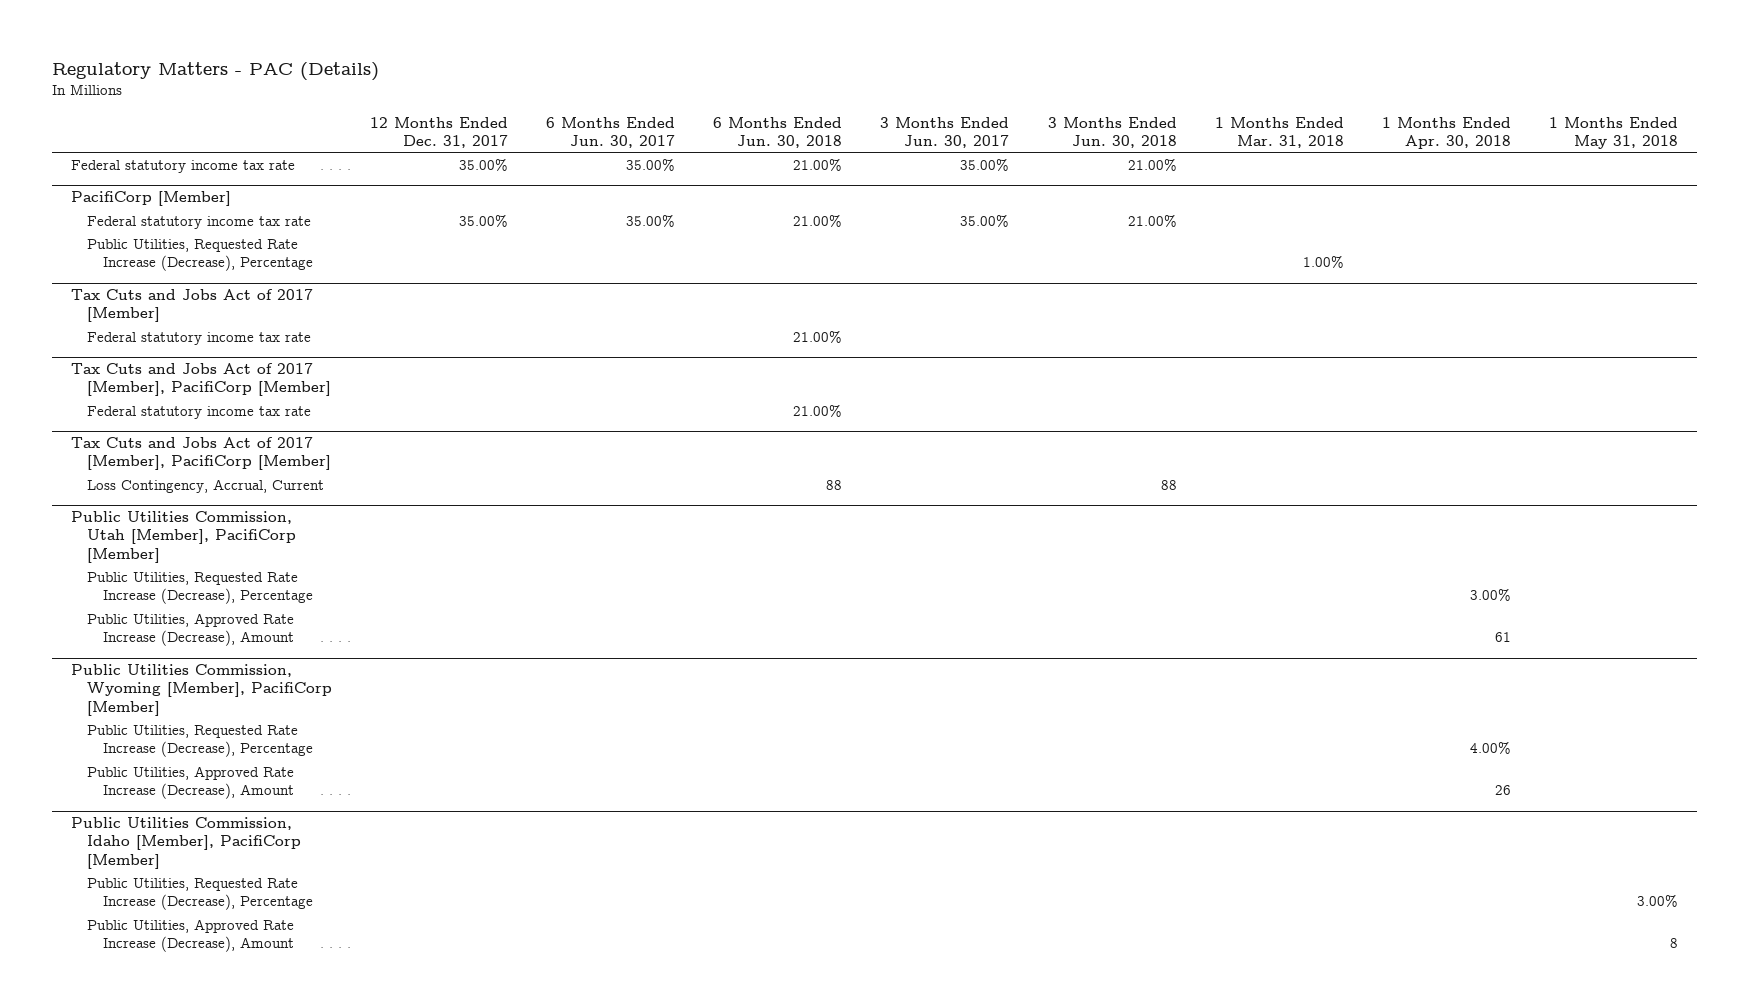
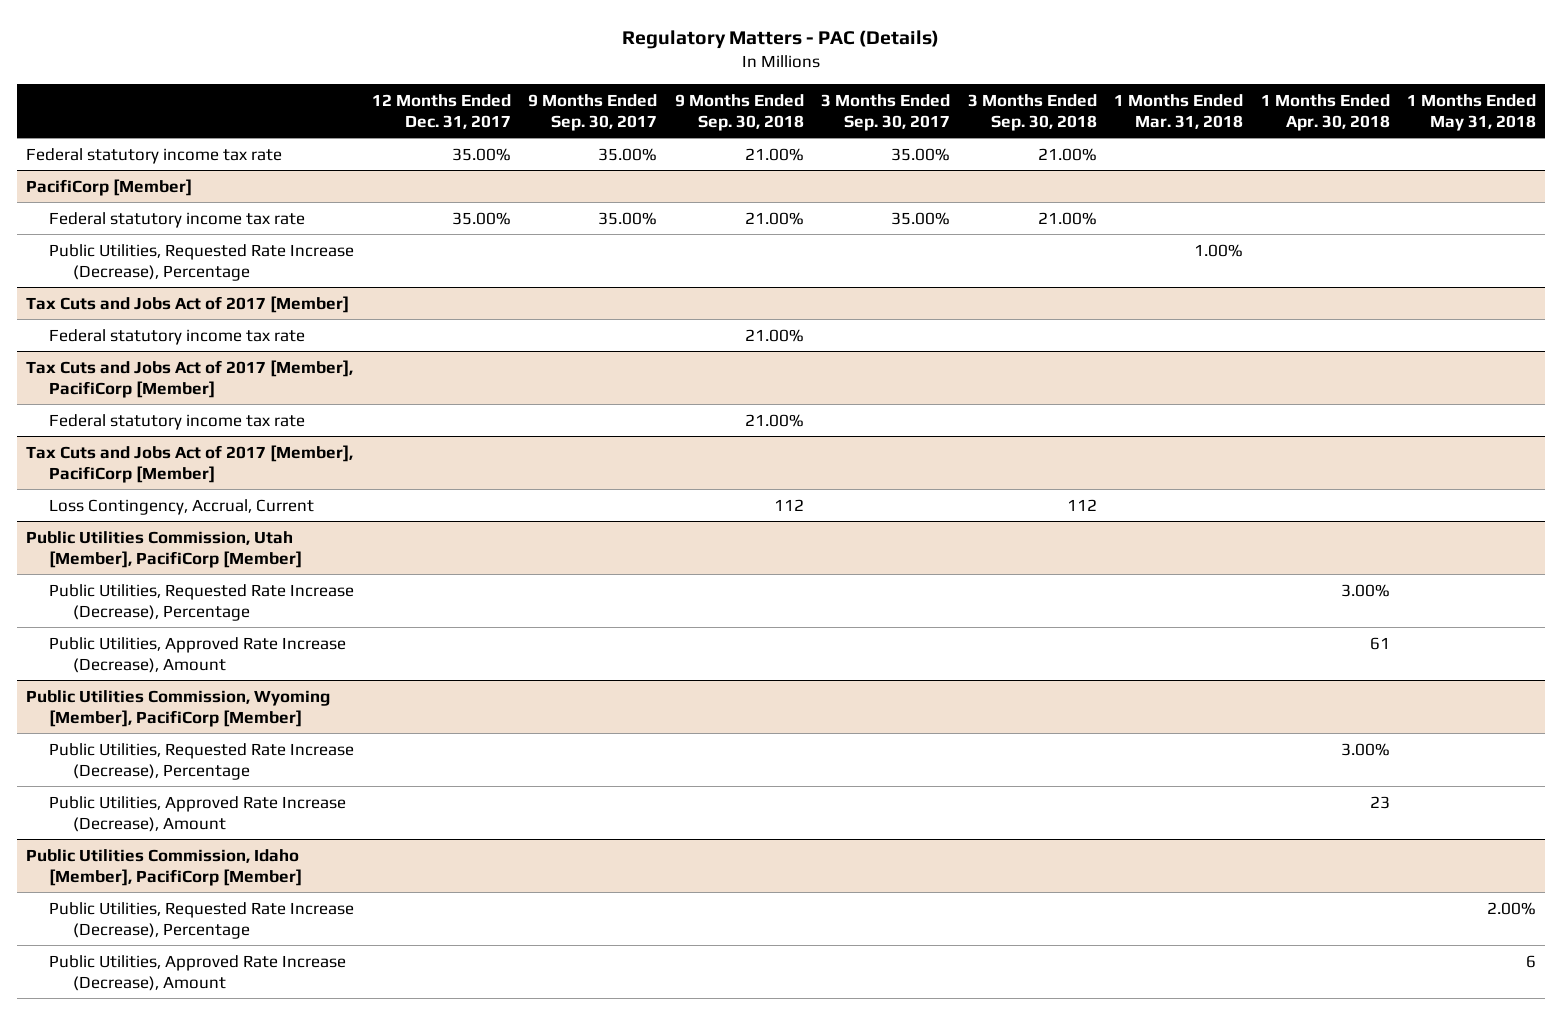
- | 12 Months Ended Dec. 31, 2017 | 6 Months Ended Jun. 30, 2017 | 6 Months Ended Jun. 30, 2018 | 3 Months Ended Jun. 30, 2017 | 3 Months Ended Jun. 30, 2018 | 1 Months Ended Mar. 31, 2018 | 1 Months Ended Apr. 30, 2018 | 1 Months Ended May 31, 2018
+ | 12 Months Ended Dec. 31, 2017 | 9 Months Ended Sep. 30, 2017 | 9 Months Ended Sep. 30, 2018 | 3 Months Ended Sep. 30, 2017 | 3 Months Ended Sep. 30, 2018 | 1 Months Ended Mar. 31, 2018 | 1 Months Ended Apr. 30, 2018 | 1 Months Ended May 31, 2018
@ Public Utilities Commission, Wyoming [Member], PacifiCorp [Member]
- Public Utilities, Requested Rate Increase (Decrease), Percentage | | | | | | | 4.00% |
- Public Utilities, Approved Rate Increase (Decrease), Amount | | | | | | | 26 |
+ Public Utilities, Requested Rate Increase (Decrease), Percentage | | | | | | | 3.00% |
+ Public Utilities, Approved Rate Increase (Decrease), Amount | | | | | | | 23 |
@ Public Utilities Commission, Idaho [Member], PacifiCorp [Member]
- Public Utilities, Requested Rate Increase (Decrease), Percentage | | | | | | | | 3.00%
- Public Utilities, Approved Rate Increase (Decrease), Amount | | | | | | | | 8
+ Public Utilities, Requested Rate Increase (Decrease), Percentage | | | | | | | | 2.00%
+ Public Utilities, Approved Rate Increase (Decrease), Amount | | | | | | | | 6

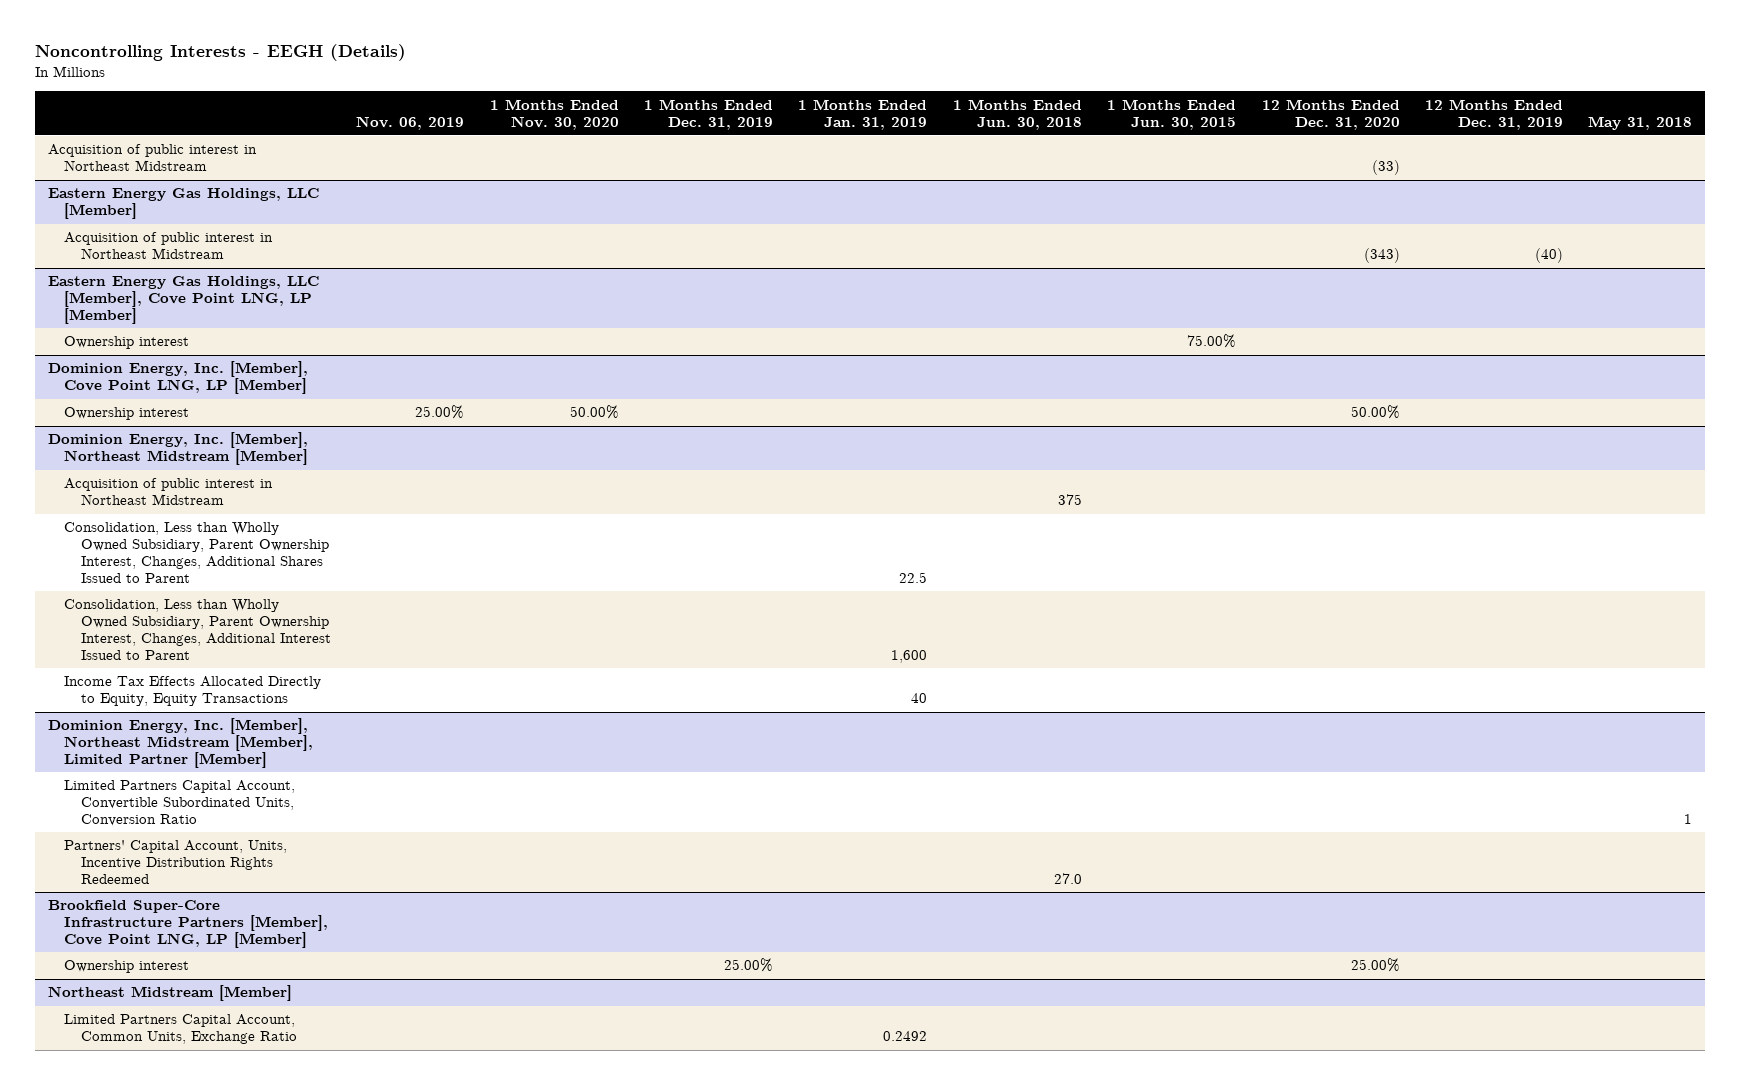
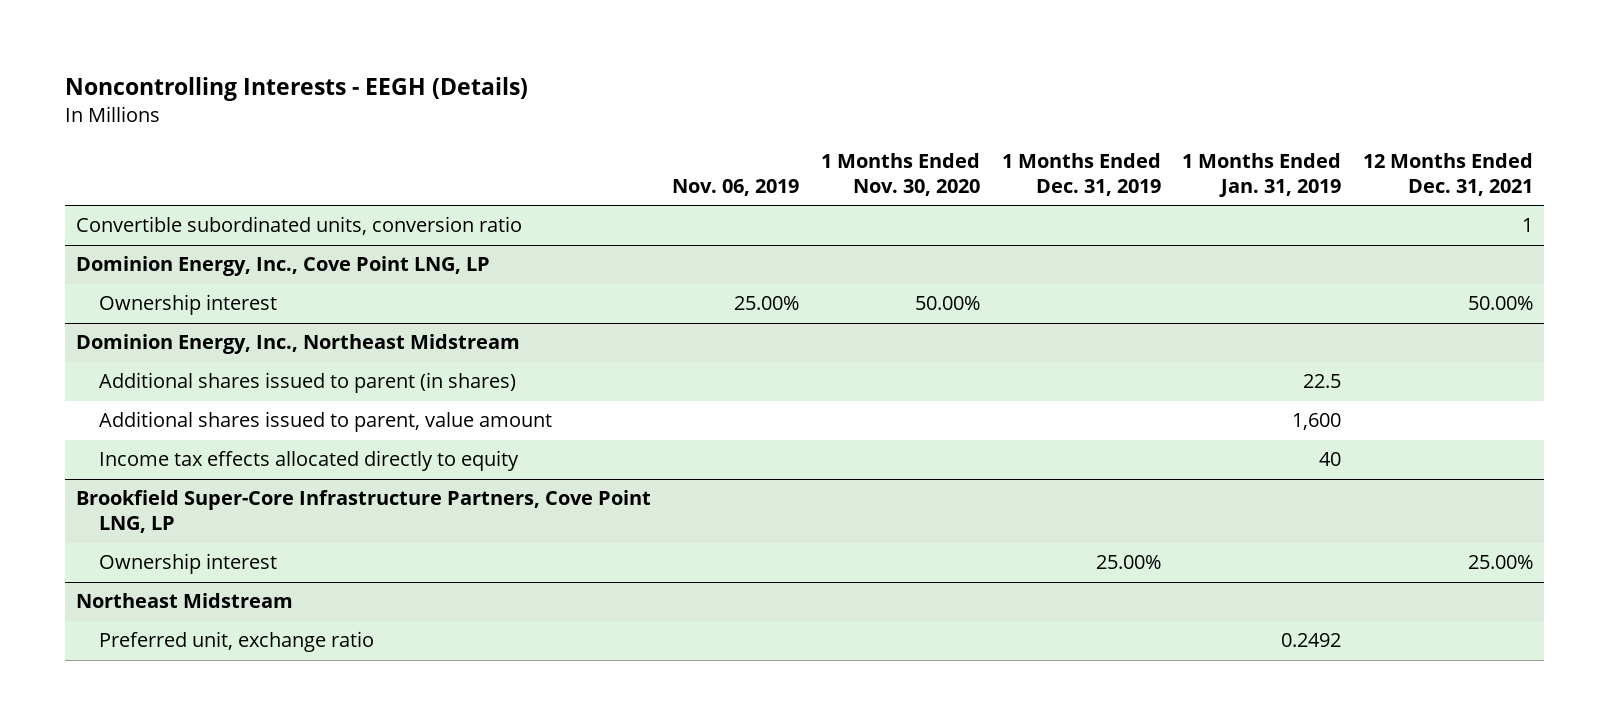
- | Nov. 06, 2019 | 1 Months Ended Nov. 30, 2020 | 1 Months Ended Dec. 31, 2019 | 1 Months Ended Jan. 31, 2019 | 1 Months Ended Jun. 30, 2018 | 1 Months Ended Jun. 30, 2015 | 12 Months Ended Dec. 31, 2020 | 12 Months Ended Dec. 31, 2019 | May 31, 2018
+ | Nov. 06, 2019 | 1 Months Ended Nov. 30, 2020 | 1 Months Ended Dec. 31, 2019 | 1 Months Ended Jan. 31, 2019 | 12 Months Ended Dec. 31, 2021
- Acquisition of public interest in Northeast Midstream | | | | | | | (33) | |
- Eastern Energy Gas Holdings, LLC [Member]
- Acquisition of public interest in Northeast Midstream | | | | | | | (343) | (40) |
- Eastern Energy Gas Holdings, LLC [Member], Cove Point LNG, LP [Member]
- Ownership interest | | | | | | 75.00% | | |
- Dominion Energy, Inc. [Member], Cove Point LNG, LP [Member]
+ Convertible subordinated units, conversion ratio | | | | | 1
+ Dominion Energy, Inc., Cove Point LNG, LP
- Dominion Energy, Inc. [Member], Northeast Midstream [Member]
- Acquisition of public interest in Northeast Midstream | | | | | 375 | | | |
- Consolidation, Less than Wholly Owned Subsidiary, Parent Ownership Interest, Changes, Additional Shares Issued to Parent | | | | 22.5 | | | | |
- Consolidation, Less than Wholly Owned Subsidiary, Parent Ownership Interest, Changes, Additional Interest Issued to Parent | | | | 1,600 | | | | |
- Income Tax Effects Allocated Directly to Equity, Equity Transactions | | | | 40 | | | | |
- Dominion Energy, Inc. [Member], Northeast Midstream [Member], Limited Partner [Member]
- Limited Partners Capital Account, Convertible Subordinated Units, Conversion Ratio | | | | | | | | | 1
- Partners' Capital Account, Units, Incentive Distribution Rights Redeemed | | | | | 27.0 | | | |
- Brookfield Super-Core Infrastructure Partners [Member], Cove Point LNG, LP [Member]
+ Dominion Energy, Inc., Northeast Midstream
+ Additional shares issued to parent (in shares) | | | | 22.5 |
+ Additional shares issued to parent, value amount | | | | 1,600 |
+ Income tax effects allocated directly to equity | | | | 40 |
+ Brookfield Super-Core Infrastructure Partners, Cove Point LNG, LP
- Northeast Midstream [Member]
- Limited Partners Capital Account, Common Units, Exchange Ratio | | | | 0.2492 | | | | |
+ Northeast Midstream
+ Preferred unit, exchange ratio | | | | 0.2492 |

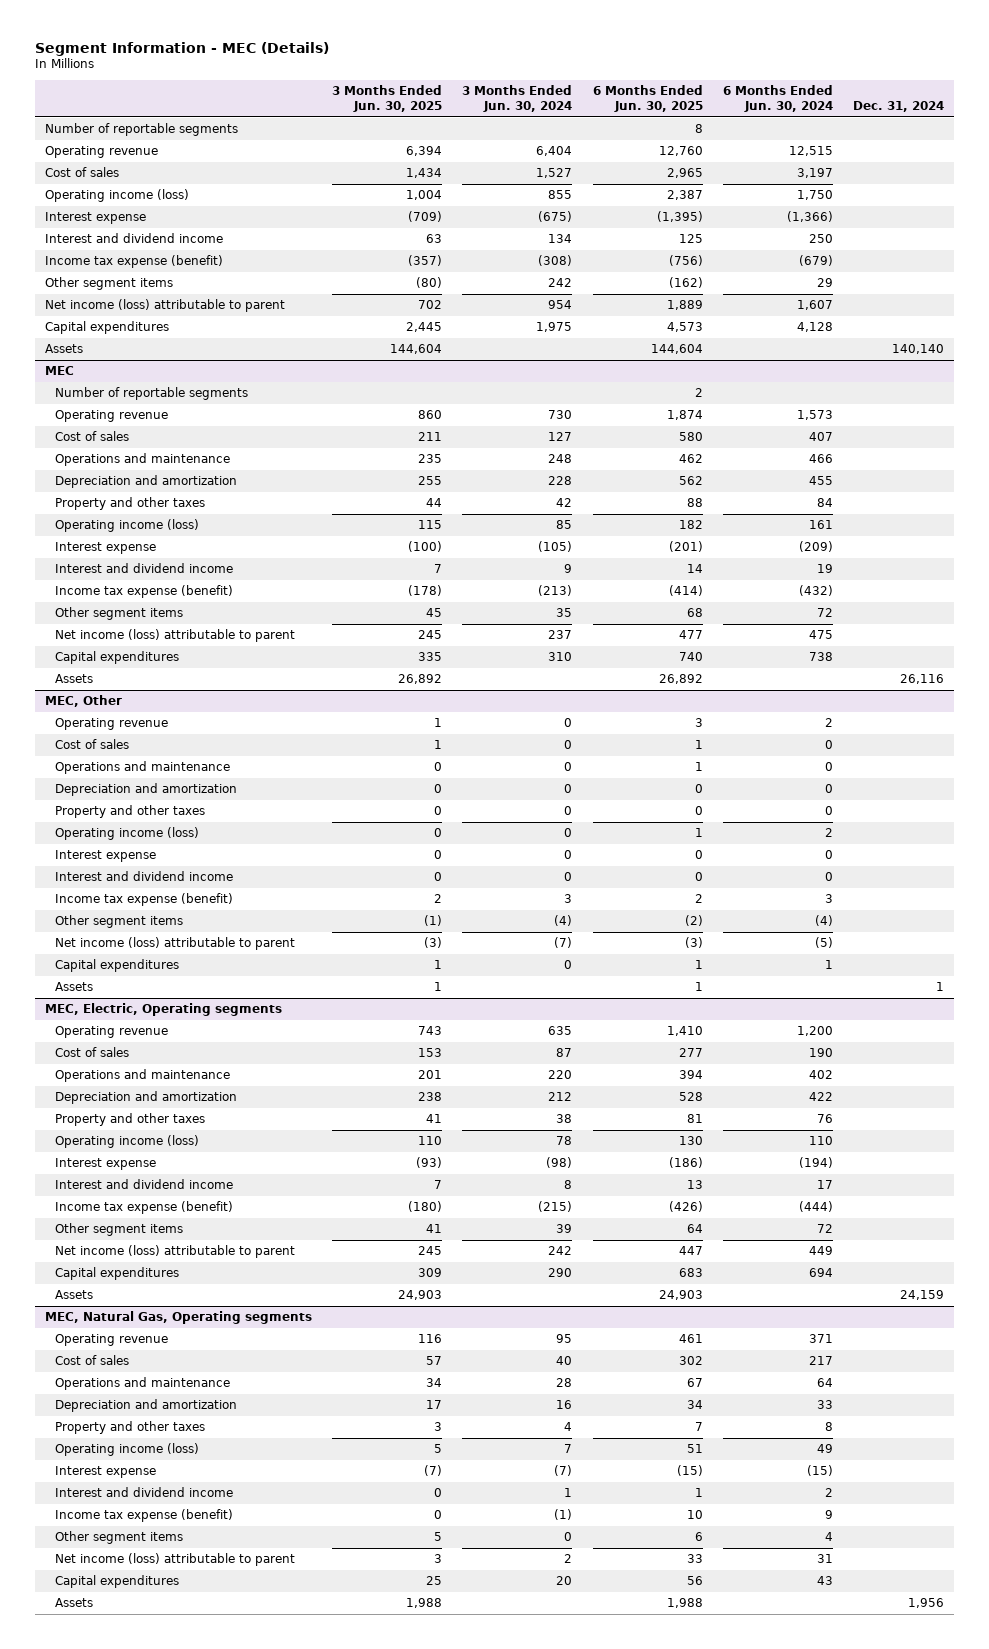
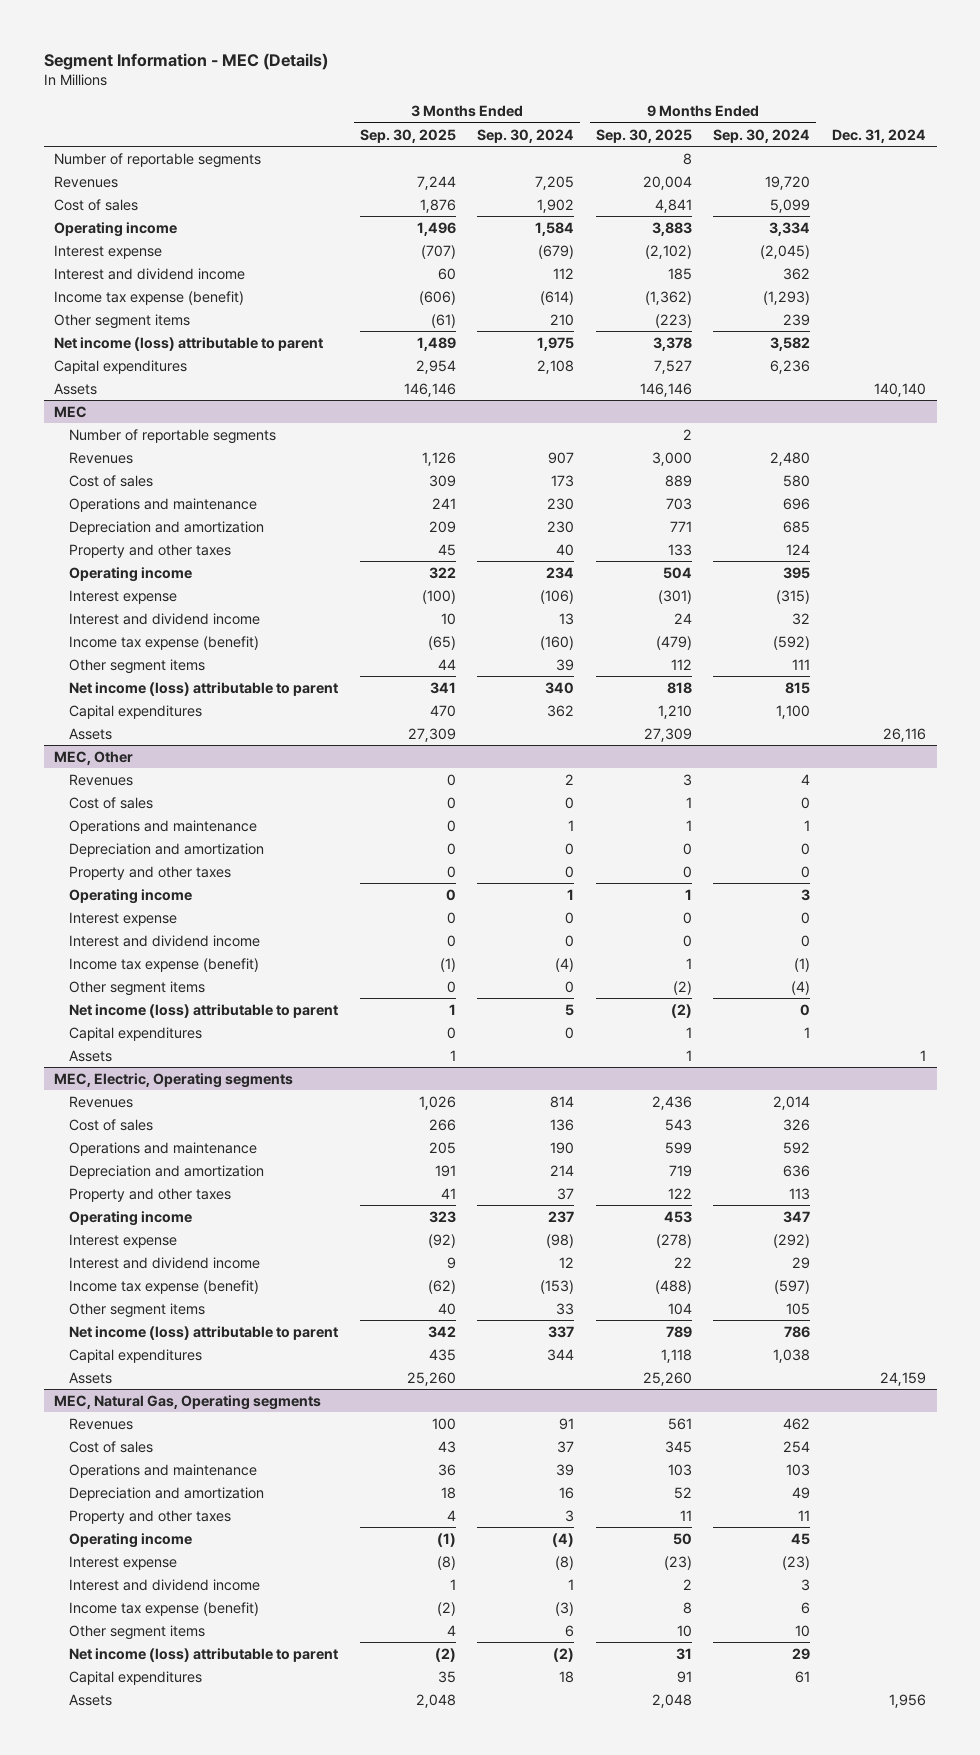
- | 3 Months Ended Jun. 30, 2025 | 3 Months Ended Jun. 30, 2024 | 6 Months Ended Jun. 30, 2025 | 6 Months Ended Jun. 30, 2024 | Dec. 31, 2024
+ | 3 Months Ended Sep. 30, 2025 | 3 Months Ended Sep. 30, 2024 | 9 Months Ended Sep. 30, 2025 | 9 Months Ended Sep. 30, 2024 | Dec. 31, 2024
- Operating revenue | 6,394 | 6,404 | 12,760 | 12,515 |
+ Revenues | 7,244 | 7,205 | 20,004 | 19,720 |
- Operating income (loss) | 1,004 | 855 | 2,387 | 1,750 |
+ Operating income | 1,496 | 1,584 | 3,883 | 3,334 |
@ MEC
- Operating revenue | 860 | 730 | 1,874 | 1,573 |
+ Revenues | 1,126 | 907 | 3,000 | 2,480 |
- Operating income (loss) | 115 | 85 | 182 | 161 |
+ Operating income | 322 | 234 | 504 | 395 |
@ MEC, Other
- Operating revenue | 1 | 0 | 3 | 2 |
+ Revenues | 0 | 2 | 3 | 4 |
- Operating income (loss) | 0 | 0 | 1 | 2 |
+ Operating income | 0 | 1 | 1 | 3 |
@ MEC, Electric, Operating segments
- Operating revenue | 743 | 635 | 1,410 | 1,200 |
+ Revenues | 1,026 | 814 | 2,436 | 2,014 |
- Operating income (loss) | 110 | 78 | 130 | 110 |
+ Operating income | 323 | 237 | 453 | 347 |
@ MEC, Natural Gas, Operating segments
- Operating revenue | 116 | 95 | 461 | 371 |
+ Revenues | 100 | 91 | 561 | 462 |
- Operating income (loss) | 5 | 7 | 51 | 49 |
+ Operating income | (1) | (4) | 50 | 45 |

